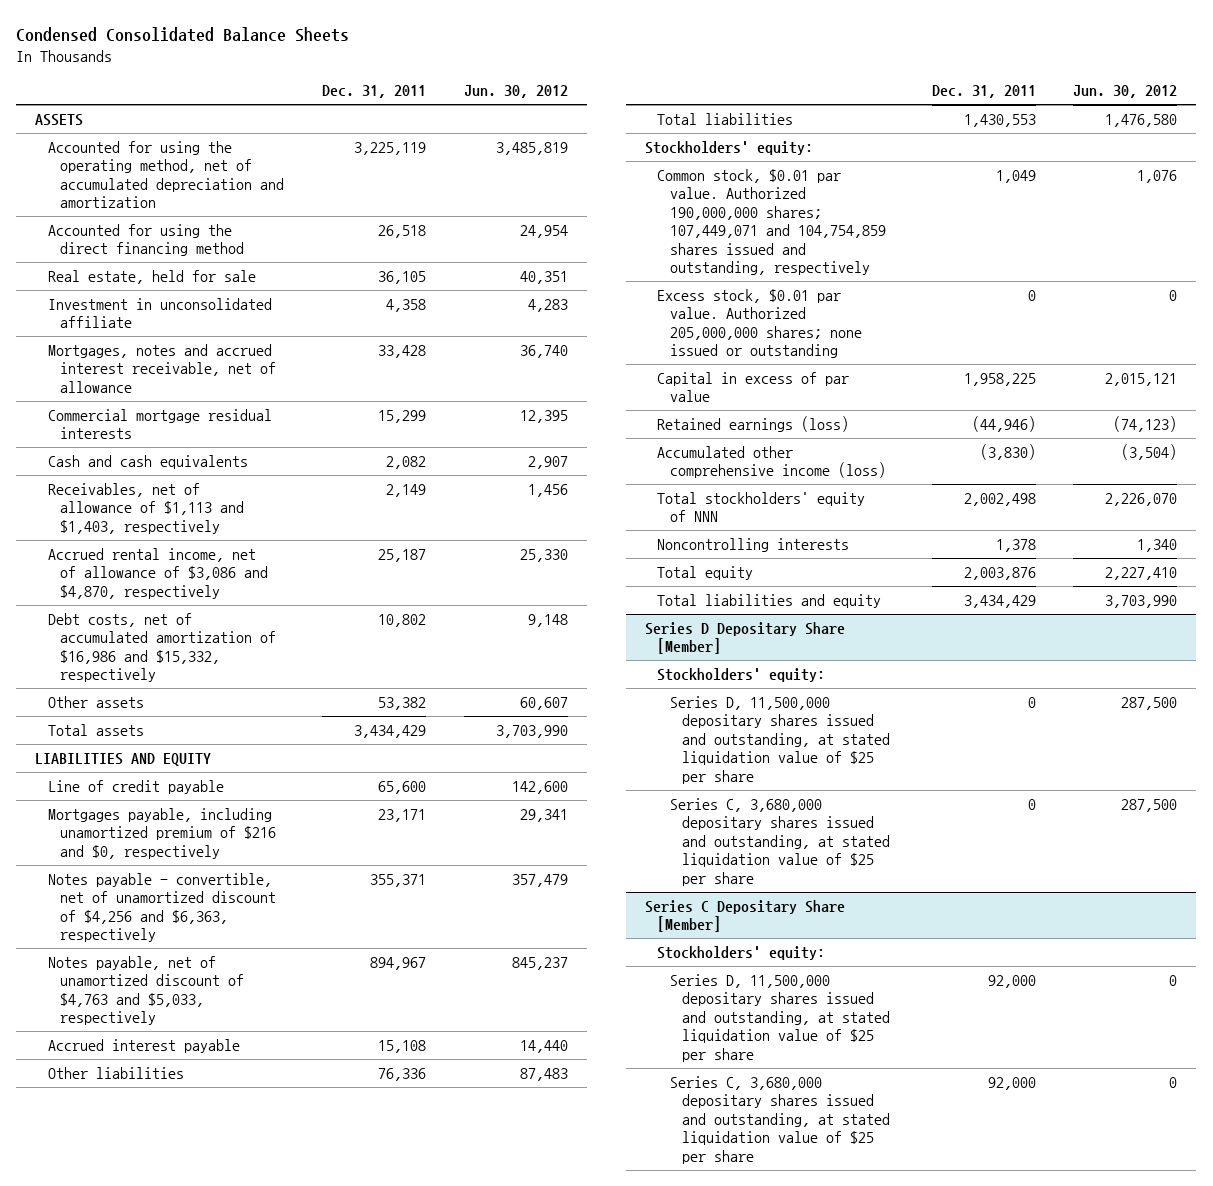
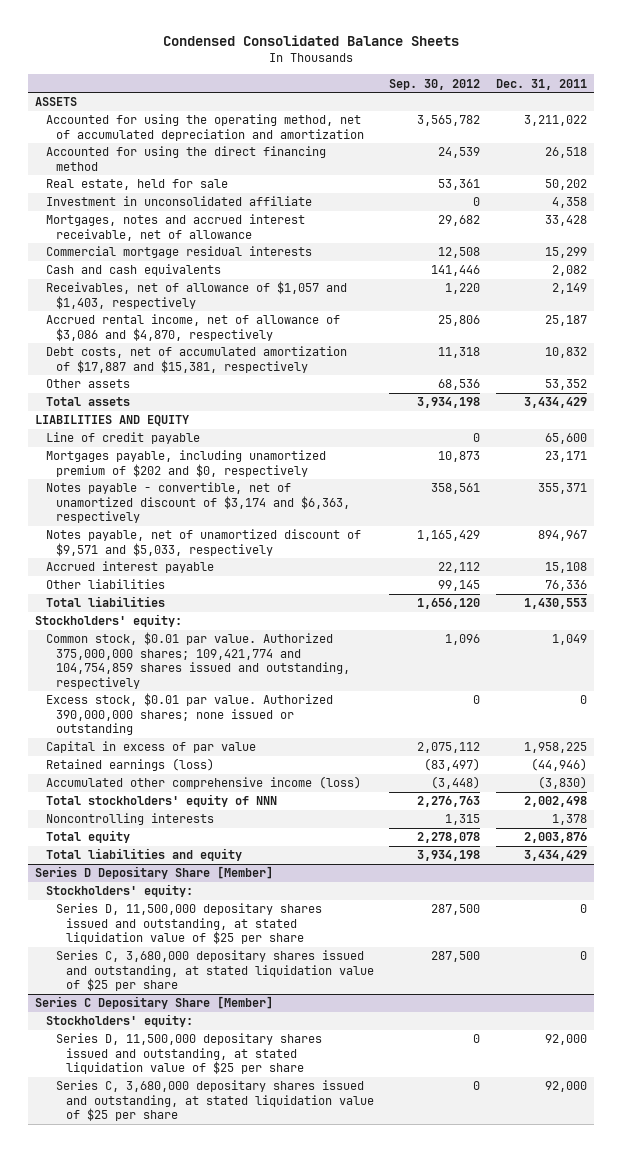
- | Dec. 31, 2011 | Jun. 30, 2012
+ | Sep. 30, 2012 | Dec. 31, 2011
- Accounted for using the operating method, net of accumulated depreciation and amortization | 3,225,119 | 3,485,819
+ Accounted for using the operating method, net of accumulated depreciation and amortization | 3,565,782 | 3,211,022
- Real estate, held for sale | 36,105 | 40,351
+ Real estate, held for sale | 53,361 | 50,202
- Receivables, net of allowance of $1,113 and $1,403, respectively | 2,149 | 1,456
+ Receivables, net of allowance of $1,057 and $1,403, respectively | 1,220 | 2,149
- Debt costs, net of accumulated amortization of $16,986 and $15,332, respectively | 10,802 | 9,148
- Other assets | 53,382 | 60,607
+ Debt costs, net of accumulated amortization of $17,887 and $15,381, respectively | 11,318 | 10,832
+ Other assets | 68,536 | 53,352
- Mortgages payable, including unamortized premium of $216 and $0, respectively | 23,171 | 29,341
- Notes payable - convertible, net of unamortized discount of $4,256 and $6,363, respectively | 355,371 | 357,479
- Notes payable, net of unamortized discount of $4,763 and $5,033, respectively | 894,967 | 845,237
+ Mortgages payable, including unamortized premium of $202 and $0, respectively | 10,873 | 23,171
+ Notes payable - convertible, net of unamortized discount of $3,174 and $6,363, respectively | 358,561 | 355,371
+ Notes payable, net of unamortized discount of $9,571 and $5,033, respectively | 1,165,429 | 894,967
- Common stock, $0.01 par value. Authorized 190,000,000 shares; 107,449,071 and 104,754,859 shares issued and outstanding, respectively | 1,049 | 1,076
- Excess stock, $0.01 par value. Authorized 205,000,000 shares; none issued or outstanding | 0 | 0
+ Common stock, $0.01 par value. Authorized 375,000,000 shares; 109,421,774 and 104,754,859 shares issued and outstanding, respectively | 1,096 | 1,049
+ Excess stock, $0.01 par value. Authorized 390,000,000 shares; none issued or outstanding | 0 | 0

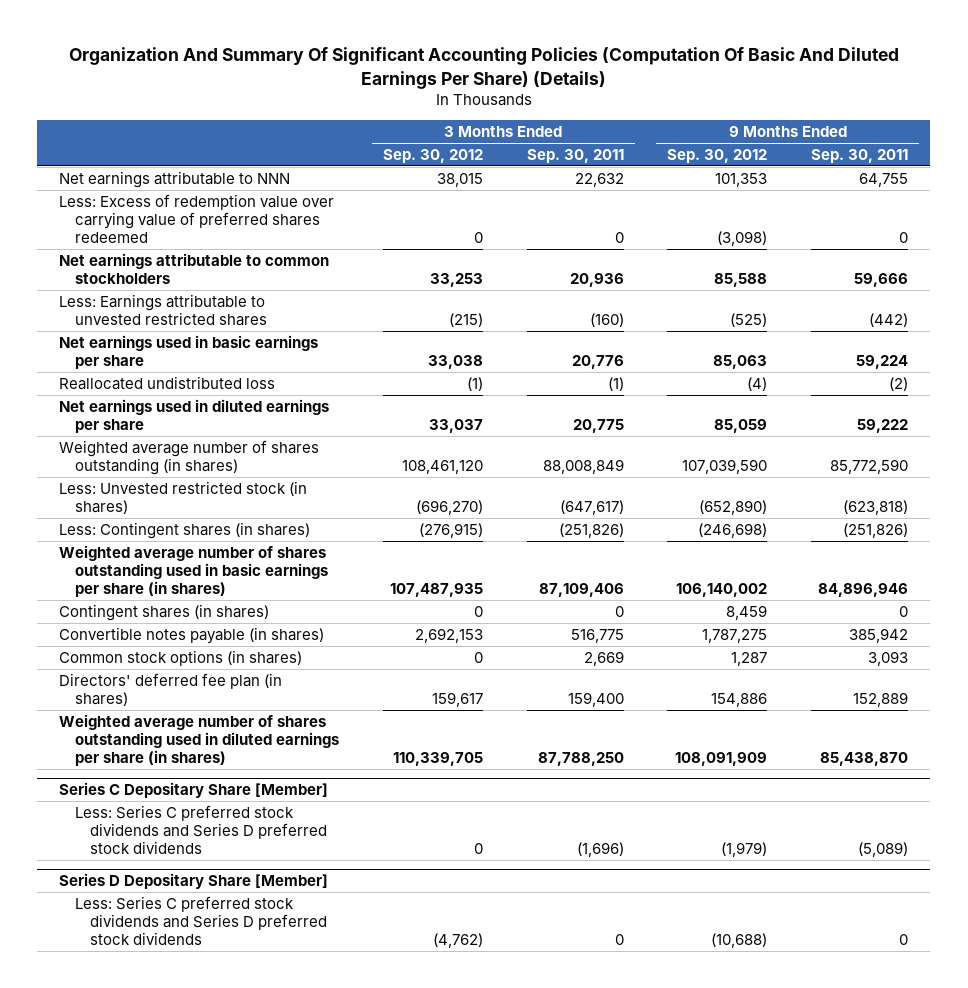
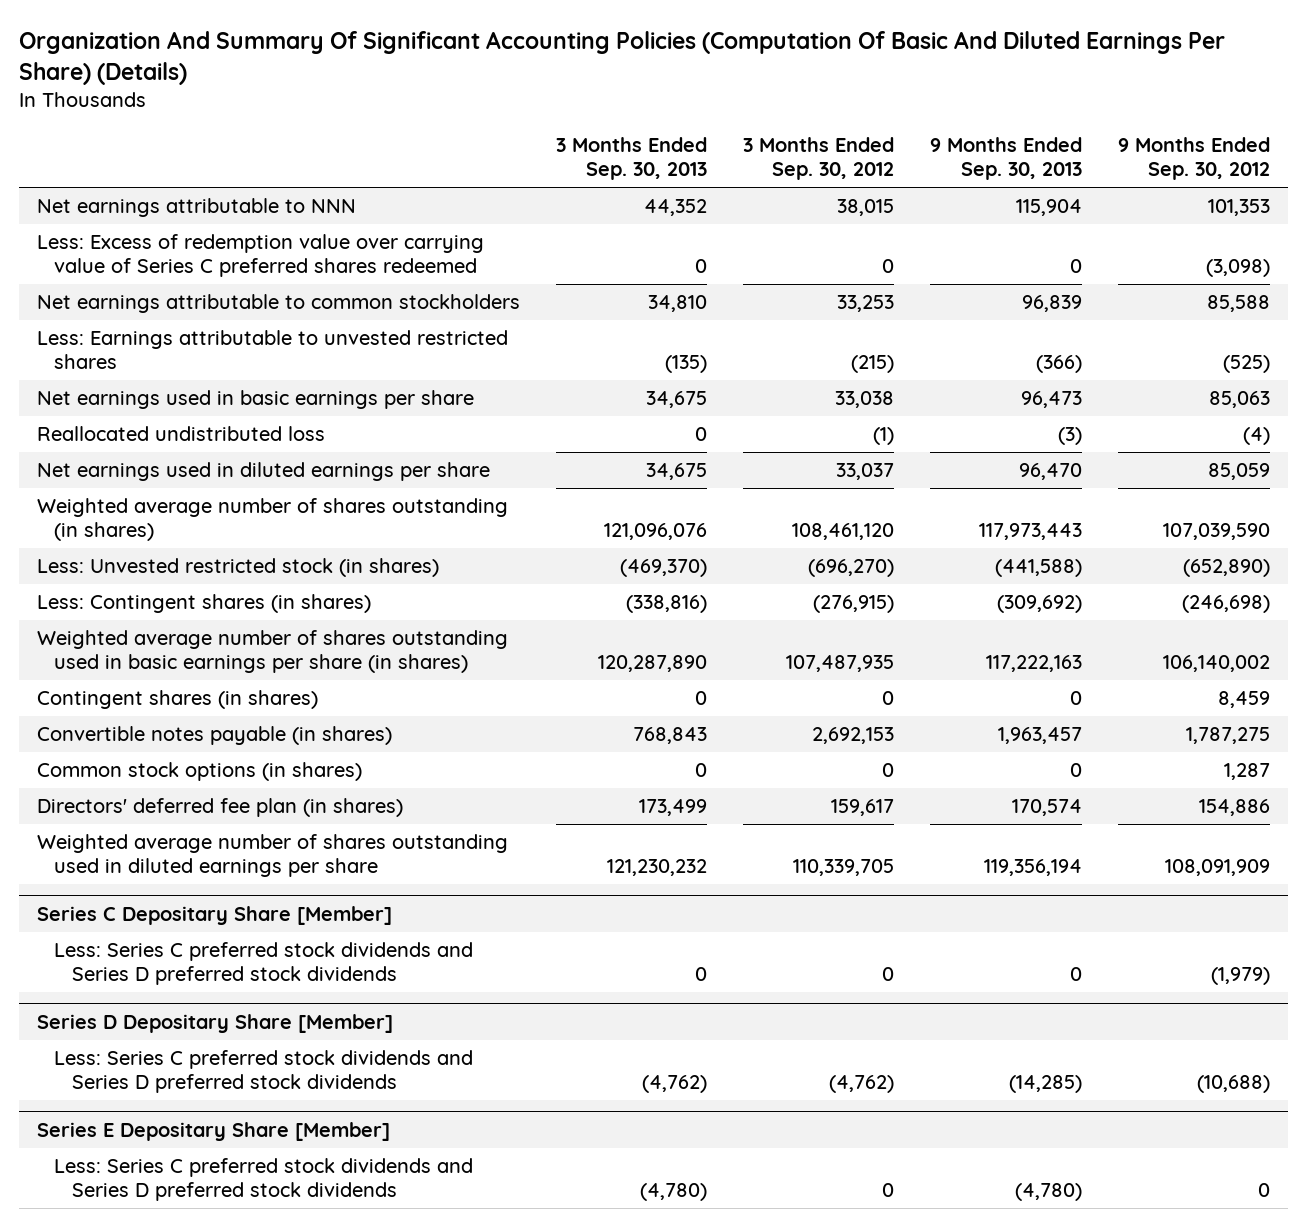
- | 3 Months Ended Sep. 30, 2012 | 3 Months Ended Sep. 30, 2011 | 9 Months Ended Sep. 30, 2012 | 9 Months Ended Sep. 30, 2011
+ | 3 Months Ended Sep. 30, 2013 | 3 Months Ended Sep. 30, 2012 | 9 Months Ended Sep. 30, 2013 | 9 Months Ended Sep. 30, 2012
- Less: Excess of redemption value over carrying value of preferred shares redeemed | 0 | 0 | (3,098) | 0
+ Less: Excess of redemption value over carrying value of Series C preferred shares redeemed | 0 | 0 | 0 | (3,098)
- Weighted average number of shares outstanding used in diluted earnings per share (in shares) | 110,339,705 | 87,788,250 | 108,091,909 | 85,438,870
+ Weighted average number of shares outstanding used in diluted earnings per share | 121,230,232 | 110,339,705 | 119,356,194 | 108,091,909
+ Series E Depositary Share [Member]
+ Less: Series C preferred stock dividends and Series D preferred stock dividends | (4,780) | 0 | (4,780) | 0

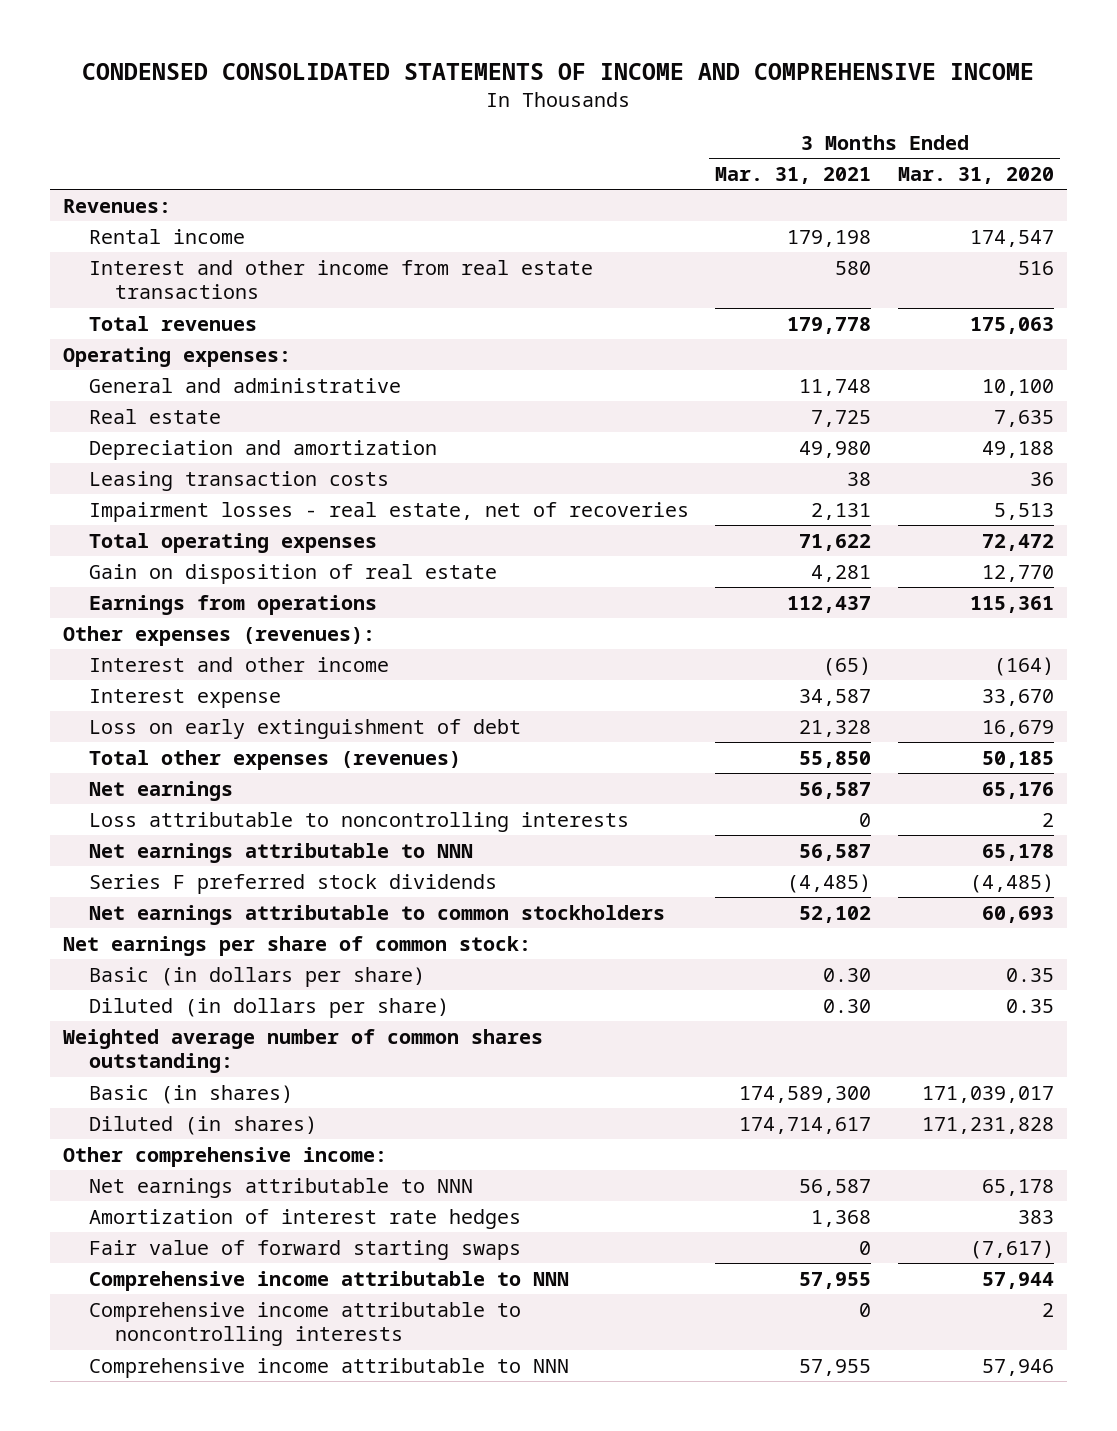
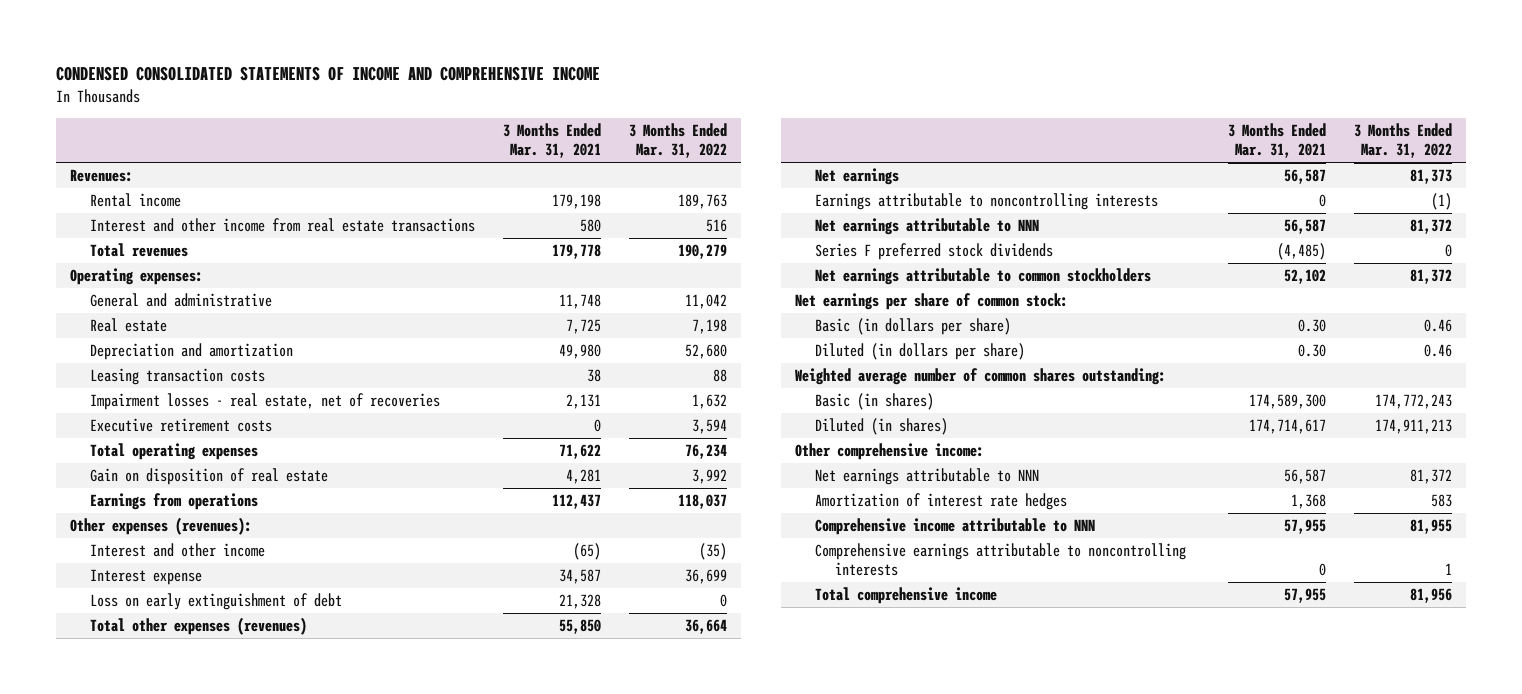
- | 3 Months Ended Mar. 31, 2021 | 3 Months Ended Mar. 31, 2020
+ | 3 Months Ended Mar. 31, 2021 | 3 Months Ended Mar. 31, 2022
+ Executive retirement costs | 0 | 3,594
- Loss attributable to noncontrolling interests | 0 | 2
+ Earnings attributable to noncontrolling interests | 0 | (1)
- Fair value of forward starting swaps | 0 | (7,617)
- Comprehensive income attributable to noncontrolling interests | 0 | 2
- Comprehensive income attributable to NNN | 57,955 | 57,946
+ Comprehensive earnings attributable to noncontrolling interests | 0 | 1
+ Total comprehensive income | 57,955 | 81,956

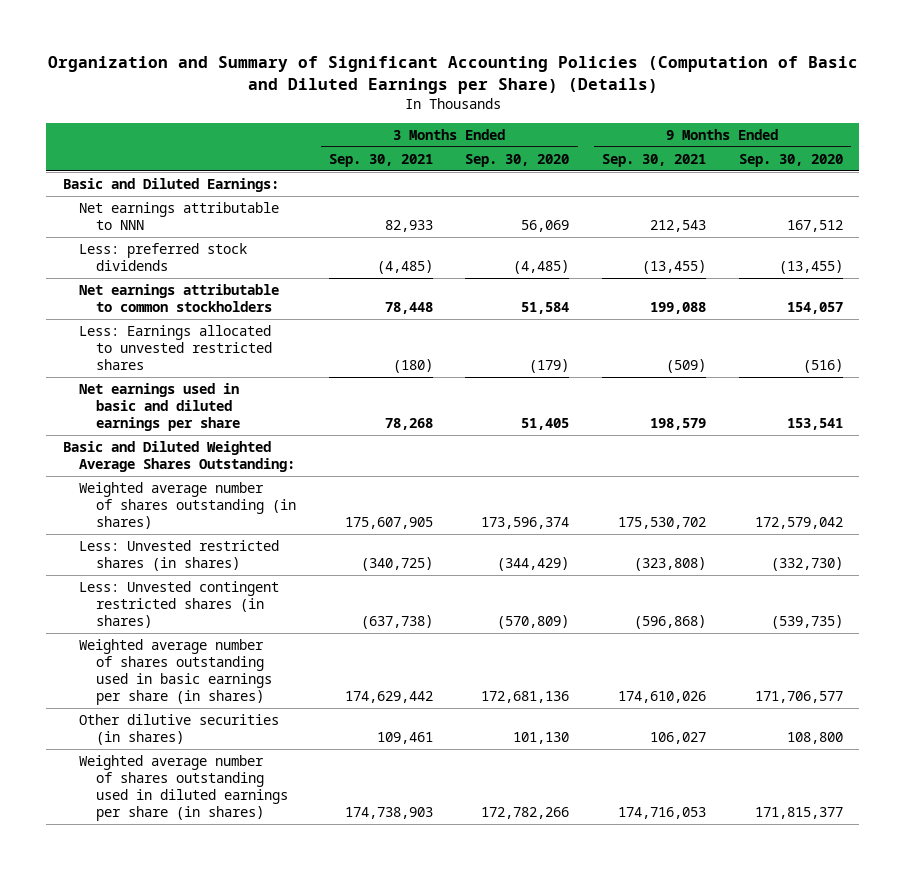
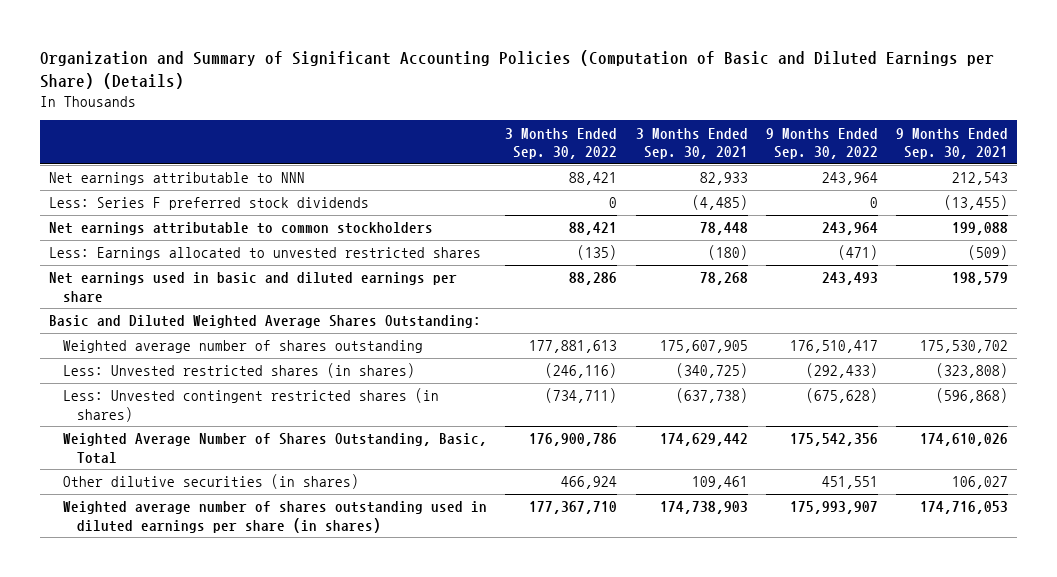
- | 3 Months Ended Sep. 30, 2021 | 3 Months Ended Sep. 30, 2020 | 9 Months Ended Sep. 30, 2021 | 9 Months Ended Sep. 30, 2020
+ | 3 Months Ended Sep. 30, 2022 | 3 Months Ended Sep. 30, 2021 | 9 Months Ended Sep. 30, 2022 | 9 Months Ended Sep. 30, 2021
- Basic and Diluted Earnings:
- Less: preferred stock dividends | (4,485) | (4,485) | (13,455) | (13,455)
+ Less: Series F preferred stock dividends | 0 | (4,485) | 0 | (13,455)
- Weighted average number of shares outstanding (in shares) | 175,607,905 | 173,596,374 | 175,530,702 | 172,579,042
+ Weighted average number of shares outstanding | 177,881,613 | 175,607,905 | 176,510,417 | 175,530,702
- Weighted average number of shares outstanding used in basic earnings per share (in shares) | 174,629,442 | 172,681,136 | 174,610,026 | 171,706,577
+ Weighted Average Number of Shares Outstanding, Basic, Total | 176,900,786 | 174,629,442 | 175,542,356 | 174,610,026

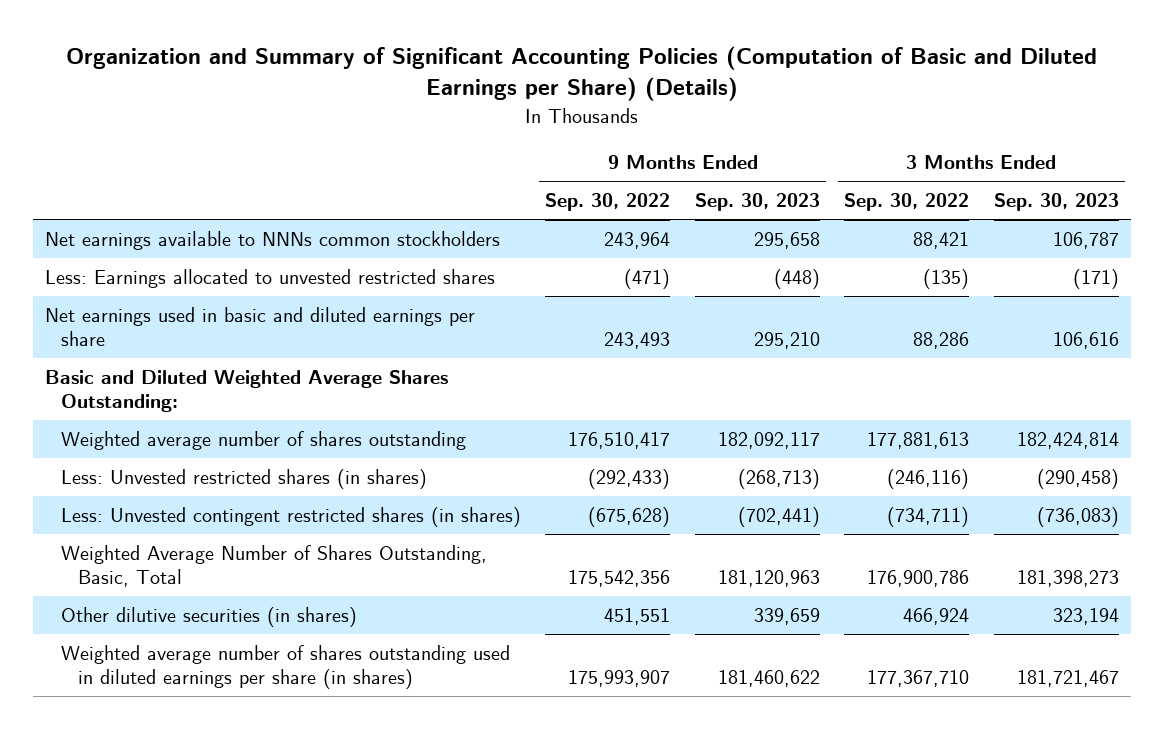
- | 3 Months Ended Sep. 30, 2022 | 3 Months Ended Sep. 30, 2021 | 9 Months Ended Sep. 30, 2022 | 9 Months Ended Sep. 30, 2021
+ | 9 Months Ended Sep. 30, 2022 | 9 Months Ended Sep. 30, 2023 | 3 Months Ended Sep. 30, 2022 | 3 Months Ended Sep. 30, 2023
- Net earnings attributable to NNN | 88,421 | 82,933 | 243,964 | 212,543
- Less: Series F preferred stock dividends | 0 | (4,485) | 0 | (13,455)
- Net earnings attributable to common stockholders | 88,421 | 78,448 | 243,964 | 199,088
+ Net earnings available to NNNs common stockholders | 243,964 | 295,658 | 88,421 | 106,787

